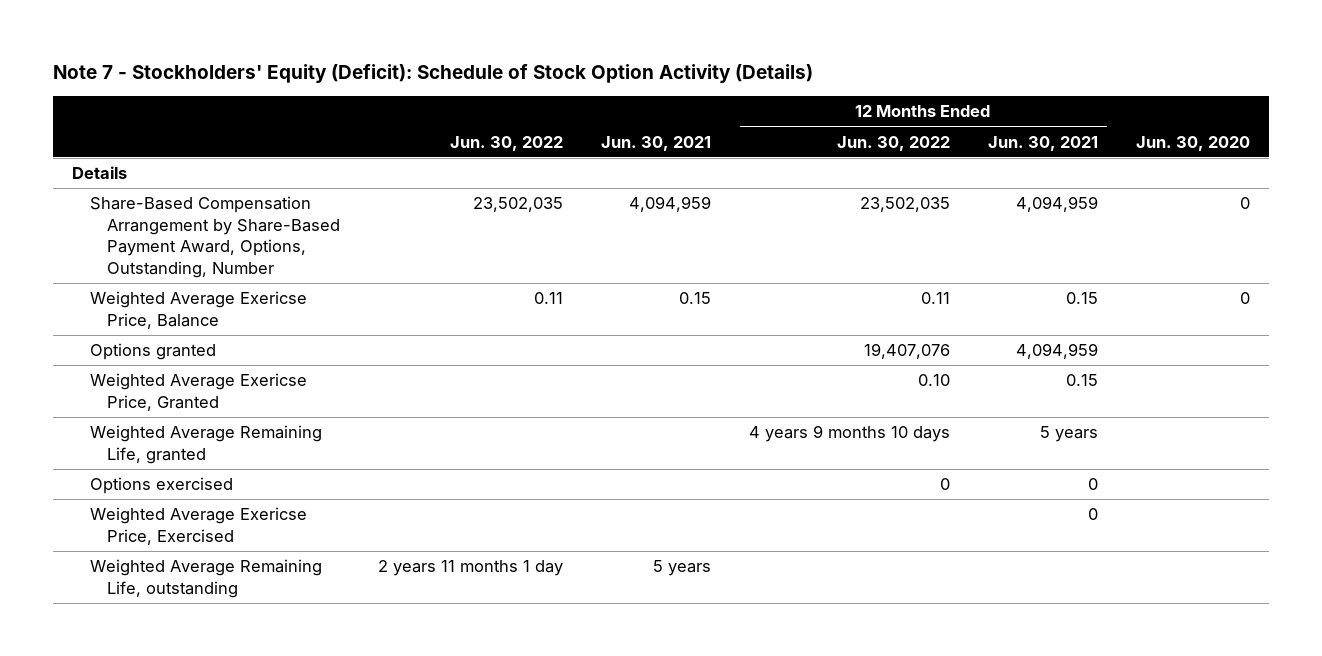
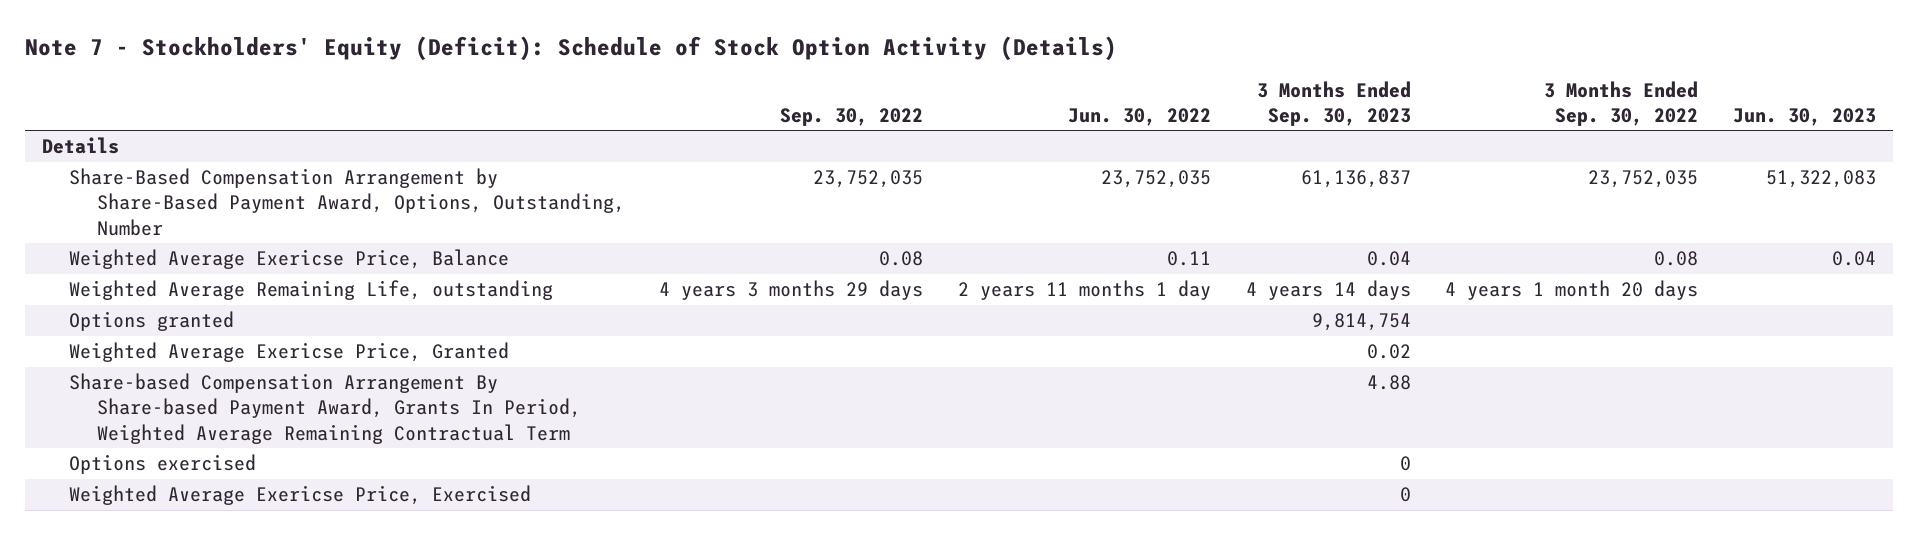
- | Jun. 30, 2022 | Jun. 30, 2021 | 12 Months Ended Jun. 30, 2022 | 12 Months Ended Jun. 30, 2021 | Jun. 30, 2020
+ | Sep. 30, 2022 | Jun. 30, 2022 | 3 Months Ended Sep. 30, 2023 | 3 Months Ended Sep. 30, 2022 | Jun. 30, 2023
- Share-Based Compensation Arrangement by Share-Based Payment Award, Options, Outstanding, Number | 23,502,035 | 4,094,959 | 23,502,035 | 4,094,959 | 0
+ Share-Based Compensation Arrangement by Share-Based Payment Award, Options, Outstanding, Number | 23,752,035 | 23,752,035 | 61,136,837 | 23,752,035 | 51,322,083
moved up: Weighted Average Remaining Life, outstanding | 4 years 3 months 29 days | 2 years 11 months 1 day | 4 years 14 days | 4 years 1 month 20 days |
- Weighted Average Remaining Life, granted | | | 4 years 9 months 10 days | 5 years |
+ Share-based Compensation Arrangement By Share-based Payment Award, Grants In Period, Weighted Average Remaining Contractual Term | | | 4.88 | |

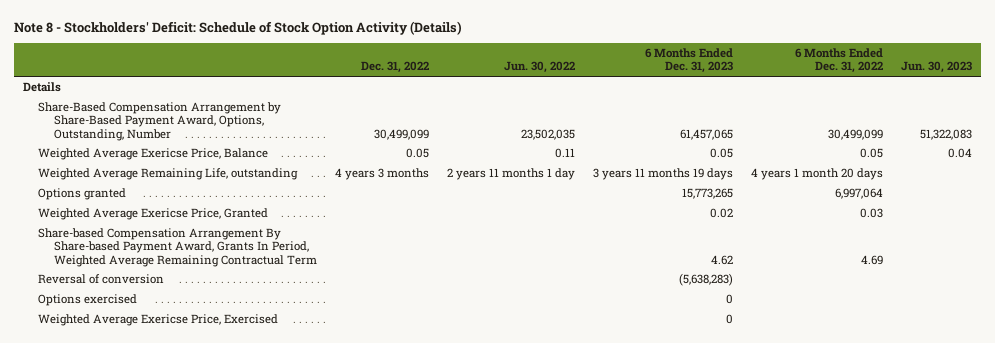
- Note 7 - Stockholders' Equity (Deficit): Schedule of Stock Option Activity (Details)
+ Note 8 - Stockholders' Deficit: Schedule of Stock Option Activity (Details)
- | Sep. 30, 2022 | Jun. 30, 2022 | 3 Months Ended Sep. 30, 2023 | 3 Months Ended Sep. 30, 2022 | Jun. 30, 2023
+ | Dec. 31, 2022 | Jun. 30, 2022 | 6 Months Ended Dec. 31, 2023 | 6 Months Ended Dec. 31, 2022 | Jun. 30, 2023
- Share-Based Compensation Arrangement by Share-Based Payment Award, Options, Outstanding, Number | 23,752,035 | 23,752,035 | 61,136,837 | 23,752,035 | 51,322,083
+ Share-Based Compensation Arrangement by Share-Based Payment Award, Options, Outstanding, Number | 30,499,099 | 23,502,035 | 61,457,065 | 30,499,099 | 51,322,083
+ Reversal of conversion | | | (5,638,283) | |

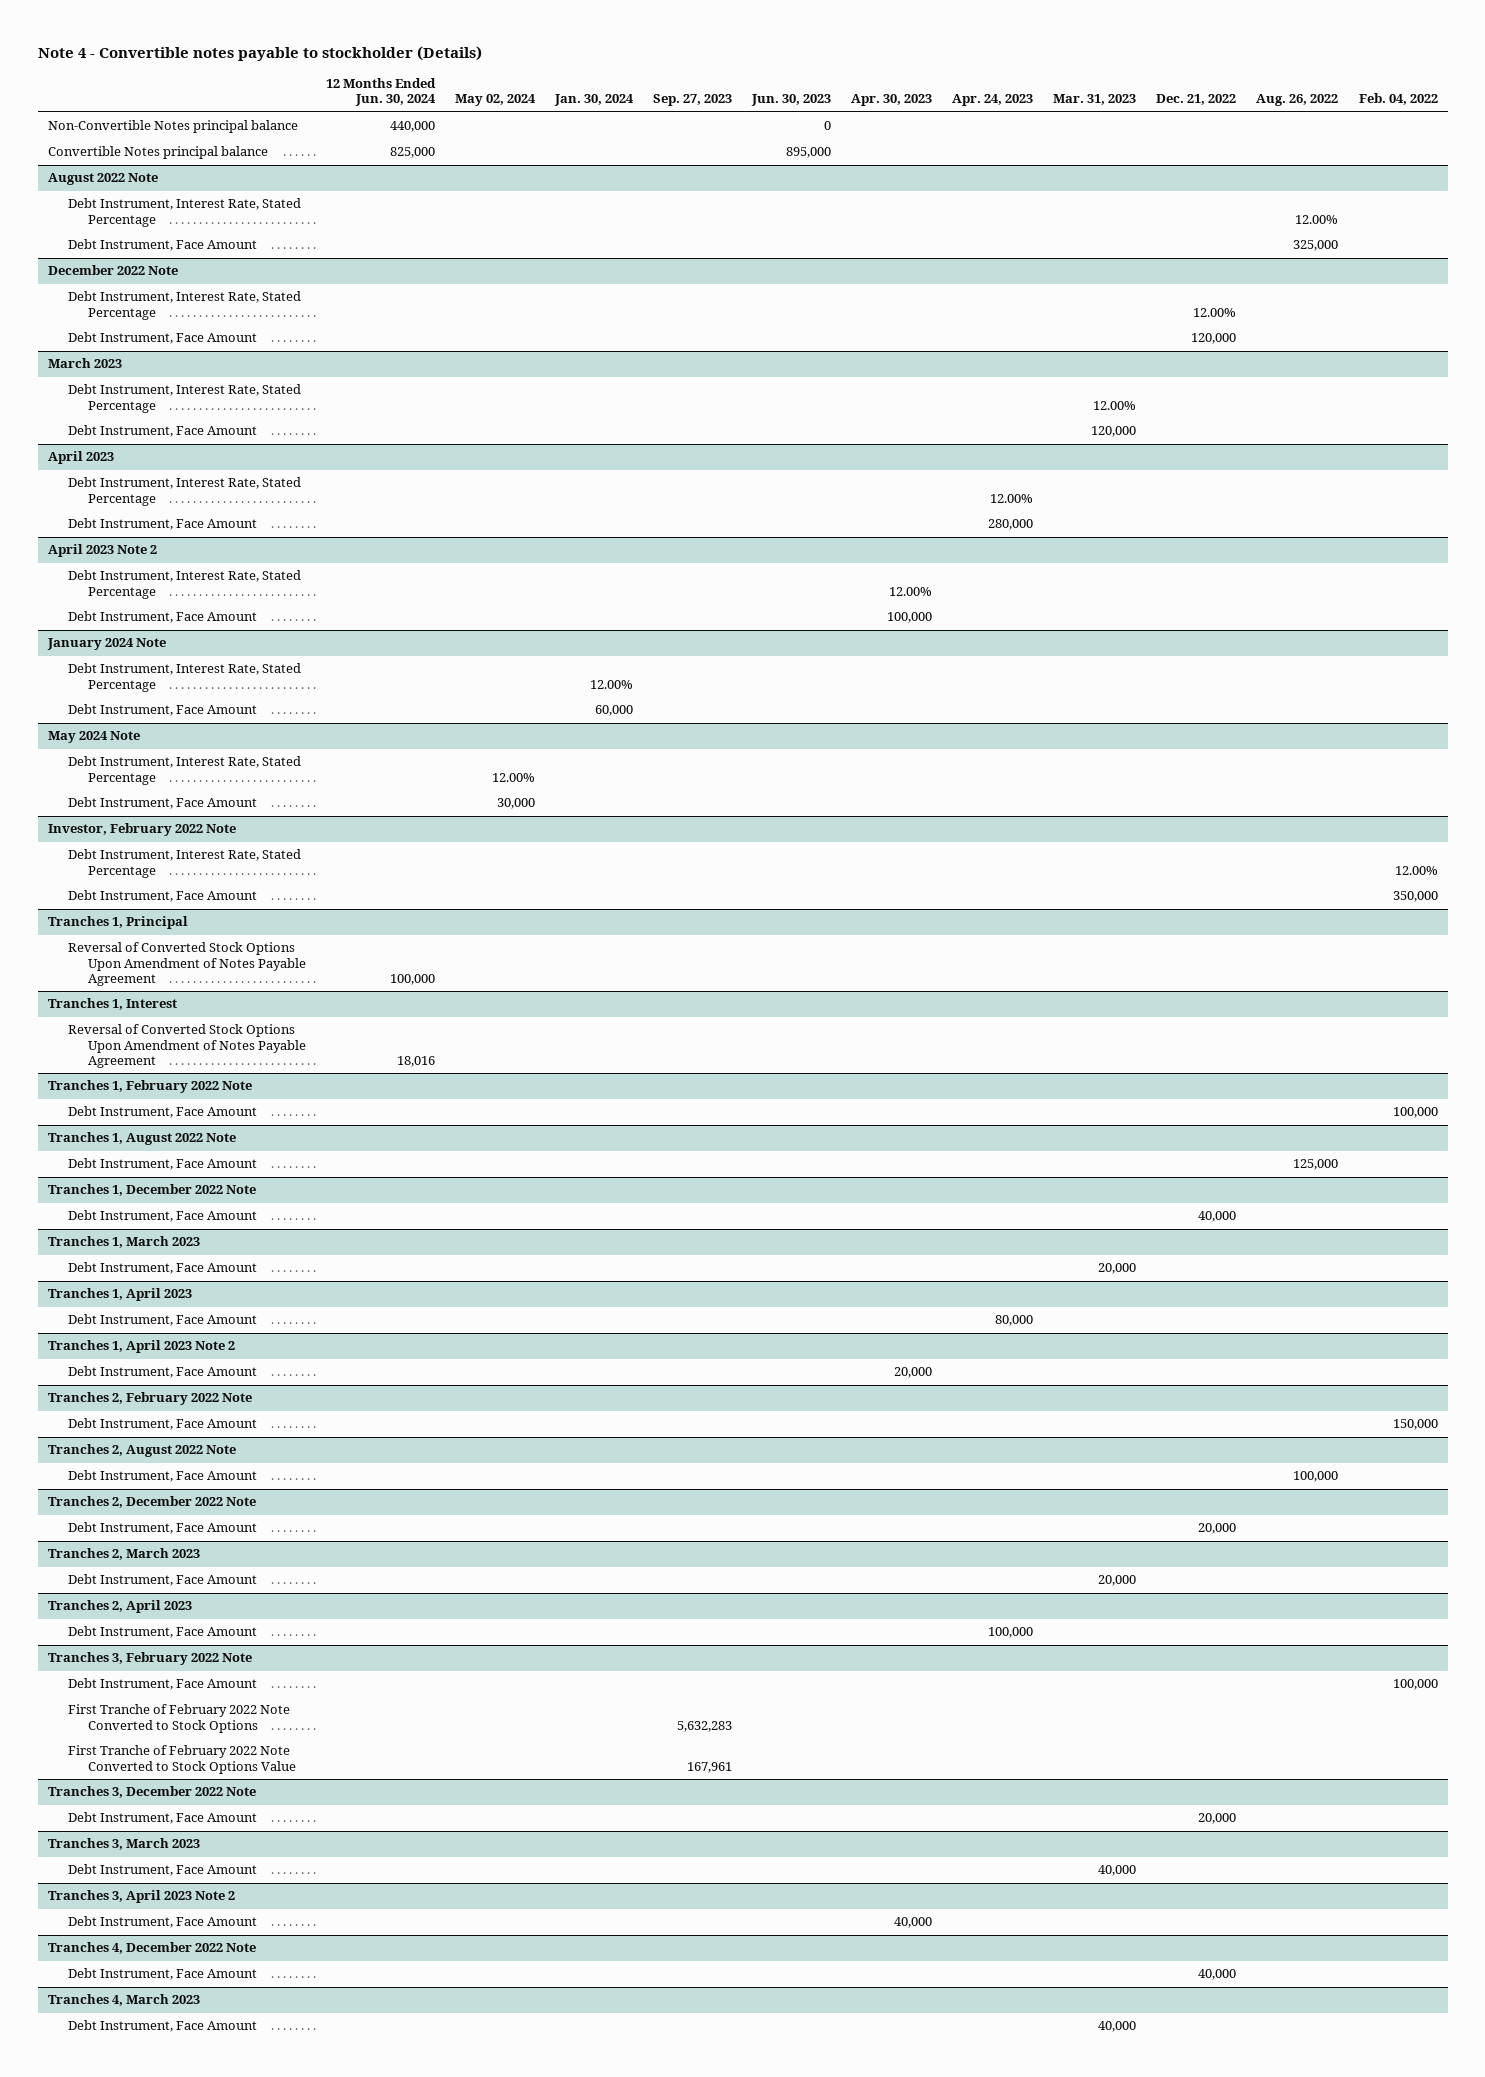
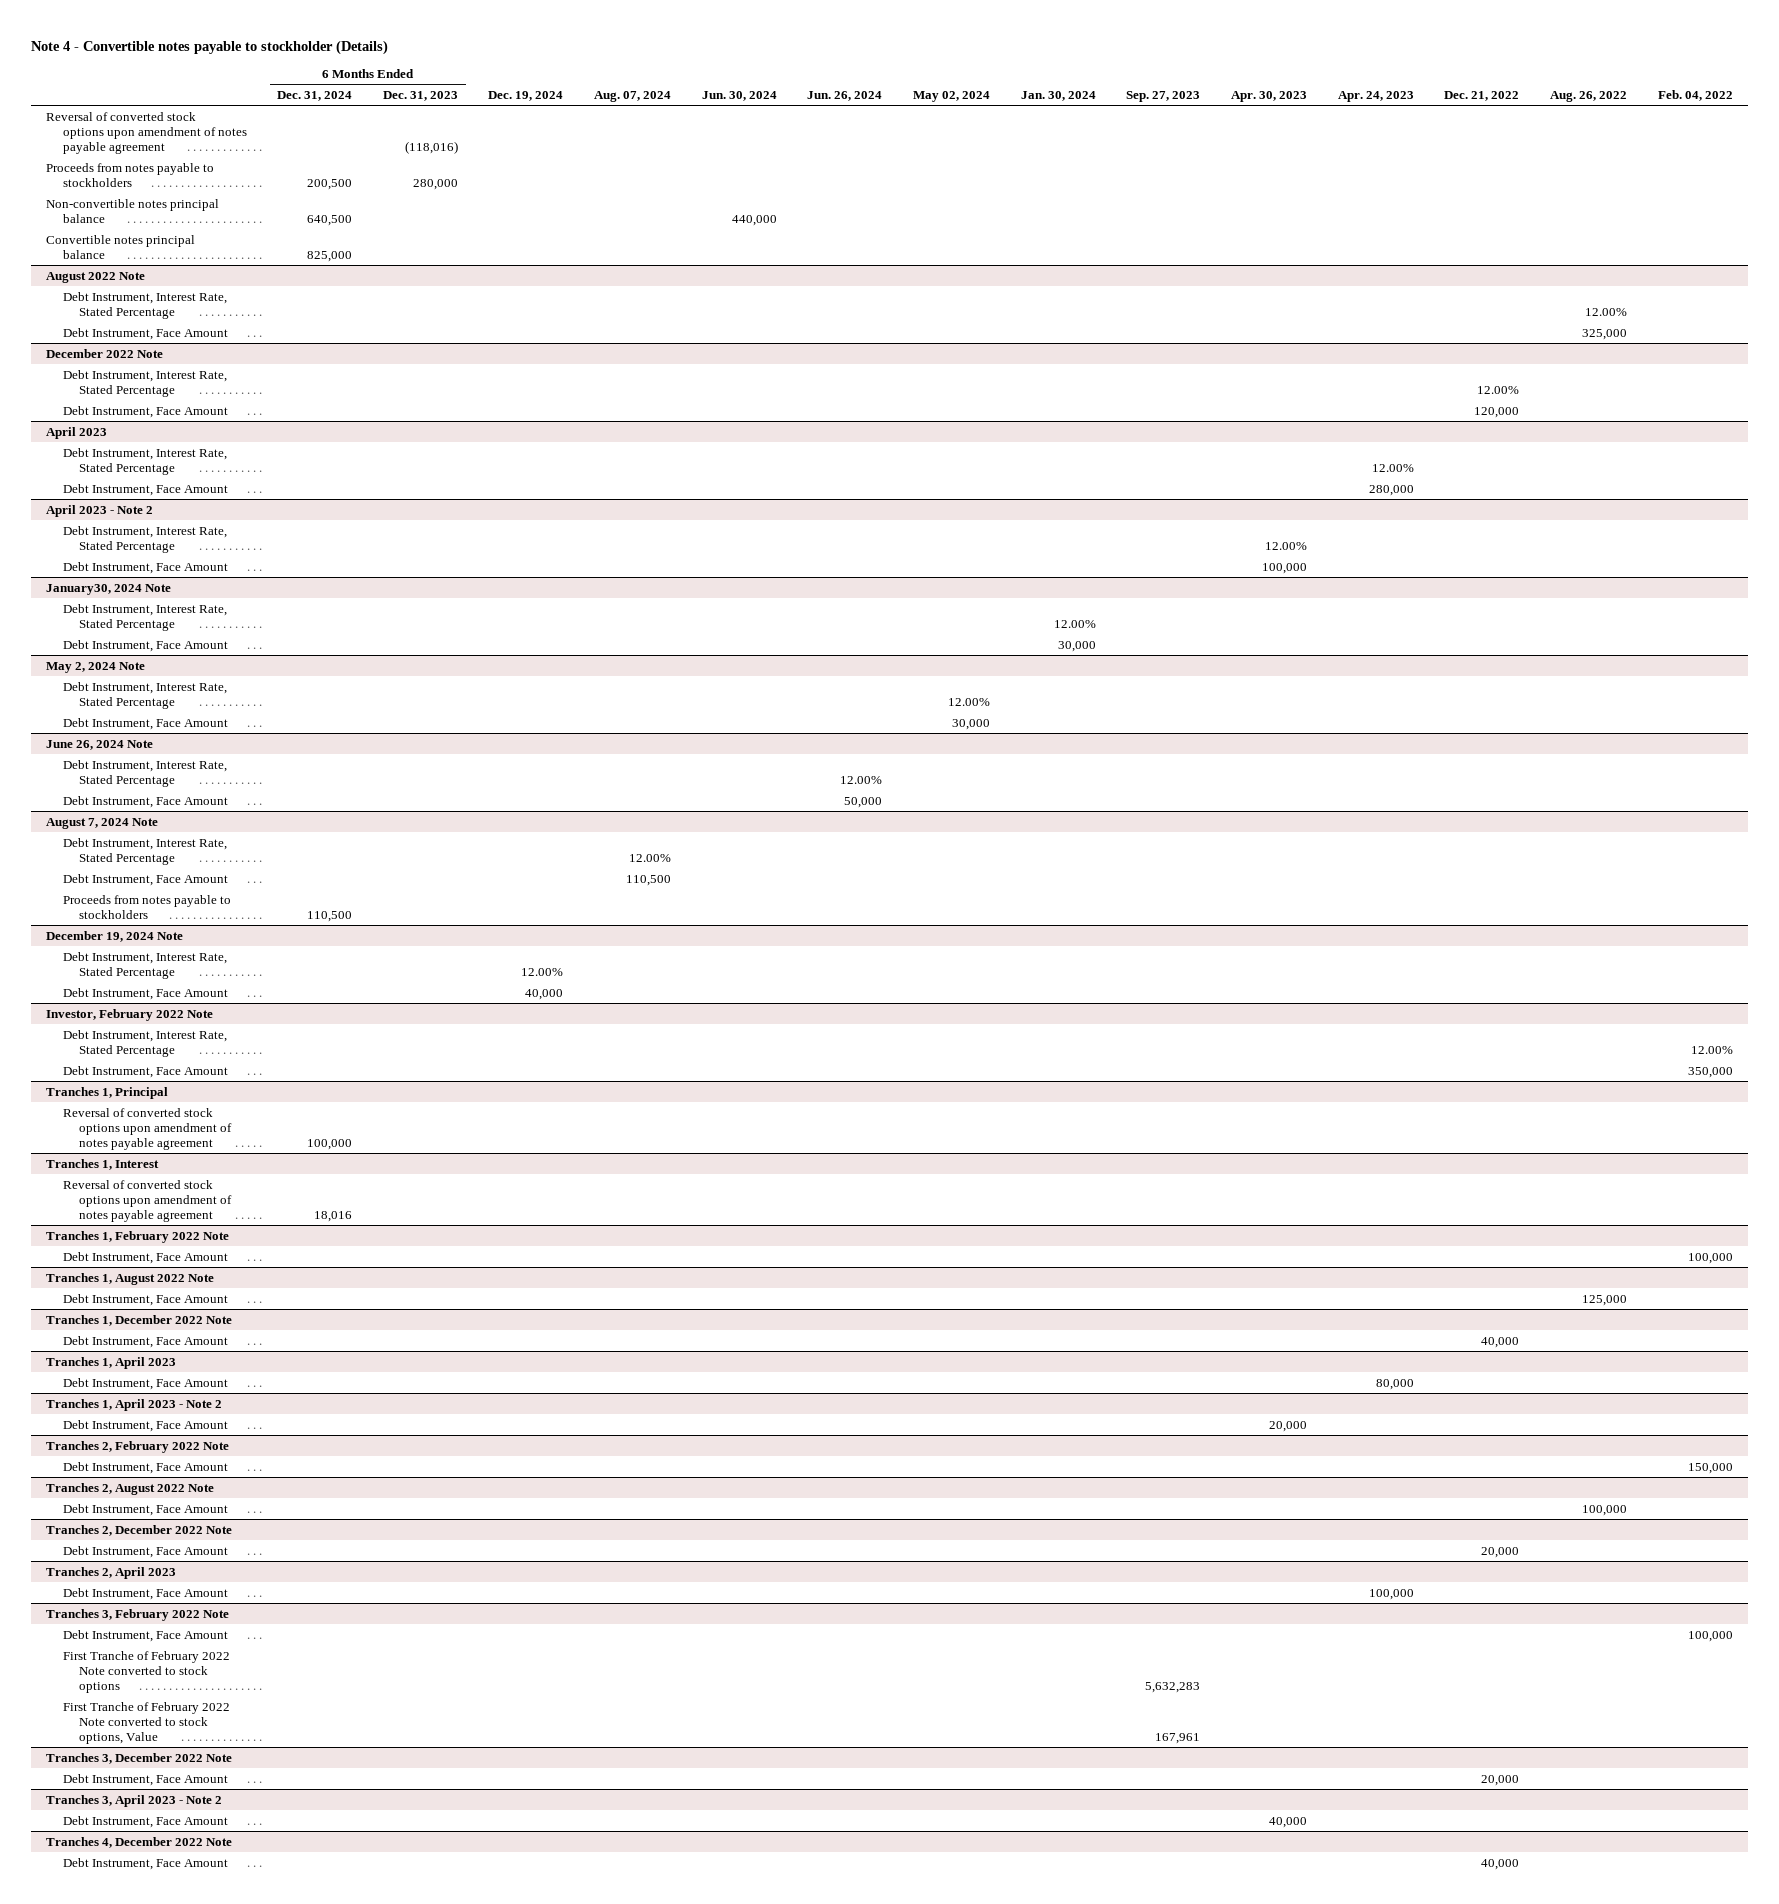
- | 12 Months Ended Jun. 30, 2024 | May 02, 2024 | Jan. 30, 2024 | Sep. 27, 2023 | Jun. 30, 2023 | Apr. 30, 2023 | Apr. 24, 2023 | Mar. 31, 2023 | Dec. 21, 2022 | Aug. 26, 2022 | Feb. 04, 2022
+ | 6 Months Ended Dec. 31, 2024 | 6 Months Ended Dec. 31, 2023 | Dec. 19, 2024 | Aug. 07, 2024 | Jun. 30, 2024 | Jun. 26, 2024 | May 02, 2024 | Jan. 30, 2024 | Sep. 27, 2023 | Apr. 30, 2023 | Apr. 24, 2023 | Dec. 21, 2022 | Aug. 26, 2022 | Feb. 04, 2022
- Non-Convertible Notes principal balance | 440,000 | | | | 0 | | | | | |
- Convertible Notes principal balance | 825,000 | | | | 895,000 | | | | | |
+ Reversal of converted stock options upon amendment of notes payable agreement | | (118,016) | | | | | | | | | | | |
+ Proceeds from notes payable to stockholders | 200,500 | 280,000 | | | | | | | | | | | |
+ Non-convertible notes principal balance | 640,500 | | | | 440,000 | | | | | | | | |
+ Convertible notes principal balance | 825,000 | | | | | | | | | | | | |
- March 2023
- Debt Instrument, Interest Rate, Stated Percentage | | | | | | | | 12.00% | | |
- Debt Instrument, Face Amount | | | | | | | | 120,000 | | |
- April 2023 Note 2
+ April 2023 - Note 2
- January 2024 Note
+ January30, 2024 Note
- Debt Instrument, Face Amount | | | 60,000 | | | | | | | |
- May 2024 Note
+ Debt Instrument, Face Amount | | | | | | | | 30,000 | | | | | |
+ May 2, 2024 Note
+ June 26, 2024 Note
+ Debt Instrument, Interest Rate, Stated Percentage | | | | | | 12.00% | | | | | | | |
+ Debt Instrument, Face Amount | | | | | | 50,000 | | | | | | | |
+ August 7, 2024 Note
+ Debt Instrument, Interest Rate, Stated Percentage | | | | 12.00% | | | | | | | | | |
+ Debt Instrument, Face Amount | | | | 110,500 | | | | | | | | | |
+ Proceeds from notes payable to stockholders | 110,500 | | | | | | | | | | | | |
+ December 19, 2024 Note
+ Debt Instrument, Interest Rate, Stated Percentage | | | 12.00% | | | | | | | | | | |
+ Debt Instrument, Face Amount | | | 40,000 | | | | | | | | | | |
@ Tranches 1, Principal
- Reversal of Converted Stock Options Upon Amendment of Notes Payable Agreement | 100,000 | | | | | | | | | |
+ Reversal of converted stock options upon amendment of notes payable agreement | 100,000 | | | | | | | | | | | | |
@ Tranches 1, Interest
- Reversal of Converted Stock Options Upon Amendment of Notes Payable Agreement | 18,016 | | | | | | | | | |
+ Reversal of converted stock options upon amendment of notes payable agreement | 18,016 | | | | | | | | | | | | |
- Tranches 1, March 2023
- Debt Instrument, Face Amount | | | | | | | | 20,000 | | |
- Tranches 1, April 2023 Note 2
+ Tranches 1, April 2023 - Note 2
- Tranches 2, March 2023
- Debt Instrument, Face Amount | | | | | | | | 20,000 | | |
@ Tranches 3, February 2022 Note
- First Tranche of February 2022 Note Converted to Stock Options | | | | 5,632,283 | | | | | | |
- First Tranche of February 2022 Note Converted to Stock Options Value | | | | 167,961 | | | | | | |
+ First Tranche of February 2022 Note converted to stock options | | | | | | | | | 5,632,283 | | | | |
+ First Tranche of February 2022 Note converted to stock options, Value | | | | | | | | | 167,961 | | | | |
- Tranches 3, March 2023
- Debt Instrument, Face Amount | | | | | | | | 40,000 | | |
- Tranches 3, April 2023 Note 2
+ Tranches 3, April 2023 - Note 2
- Tranches 4, March 2023
- Debt Instrument, Face Amount | | | | | | | | 40,000 | | |

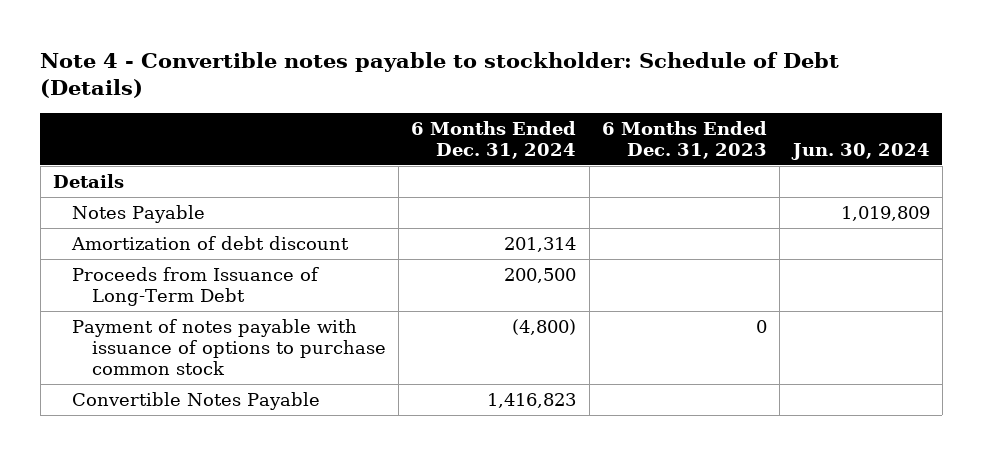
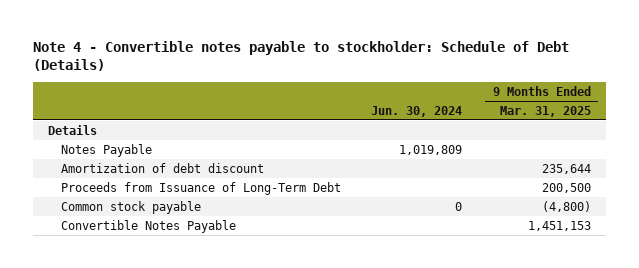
- | 6 Months Ended Dec. 31, 2024 | 6 Months Ended Dec. 31, 2023 | Jun. 30, 2024
+ | Jun. 30, 2024 | 9 Months Ended Mar. 31, 2025
- Payment of notes payable with issuance of options to purchase common stock | (4,800) | 0 |
+ Common stock payable | 0 | (4,800)

